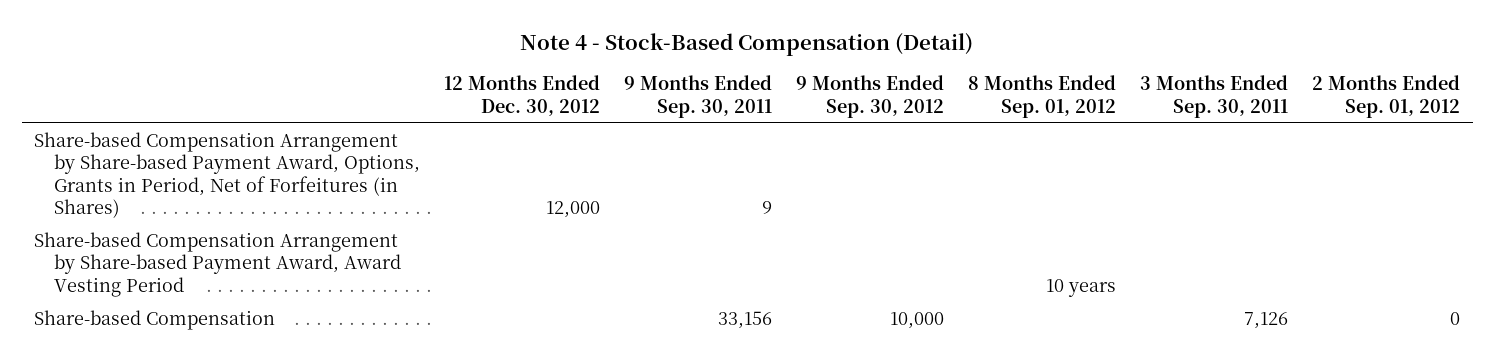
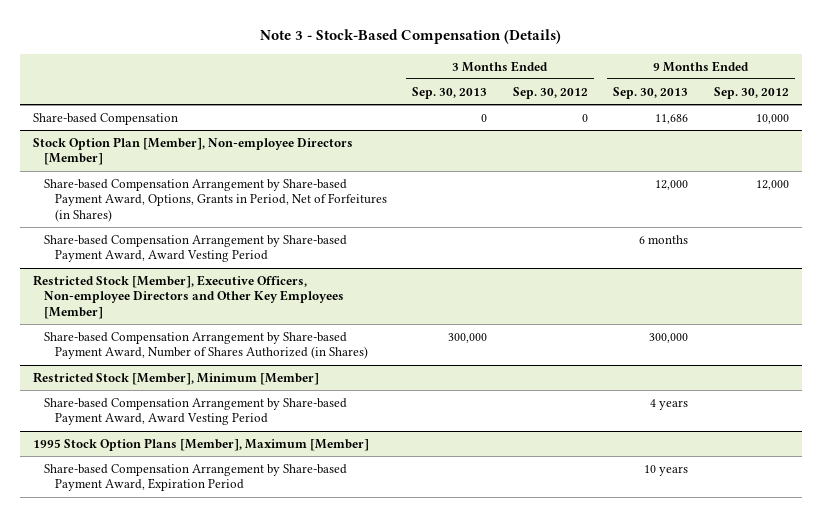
- Note 4 - Stock-Based Compensation (Detail)
+ Note 3 - Stock-Based Compensation (Details)
- | 12 Months Ended Dec. 30, 2012 | 9 Months Ended Sep. 30, 2011 | 9 Months Ended Sep. 30, 2012 | 8 Months Ended Sep. 01, 2012 | 3 Months Ended Sep. 30, 2011 | 2 Months Ended Sep. 01, 2012
+ | 3 Months Ended Sep. 30, 2013 | 3 Months Ended Sep. 30, 2012 | 9 Months Ended Sep. 30, 2013 | 9 Months Ended Sep. 30, 2012
- Share-based Compensation Arrangement by Share-based Payment Award, Options, Grants in Period, Net of Forfeitures (in Shares) | 12,000 | 9 | | | |
- Share-based Compensation Arrangement by Share-based Payment Award, Award Vesting Period | | | | 10 years | |
+ Stock Option Plan [Member], Non-employee Directors [Member]
+ Share-based Compensation Arrangement by Share-based Payment Award, Options, Grants in Period, Net of Forfeitures (in Shares) | | | 12,000 | 12,000
+ Share-based Compensation Arrangement by Share-based Payment Award, Award Vesting Period | | | 6 months |
+ Restricted Stock [Member], Executive Officers, Non-employee Directors and Other Key Employees [Member]
+ Share-based Compensation Arrangement by Share-based Payment Award, Number of Shares Authorized (in Shares) | 300,000 | | 300,000 |
+ Restricted Stock [Member], Minimum [Member]
+ Share-based Compensation Arrangement by Share-based Payment Award, Award Vesting Period | | | 4 years |
+ 1995 Stock Option Plans [Member], Maximum [Member]
+ Share-based Compensation Arrangement by Share-based Payment Award, Expiration Period | | | 10 years |

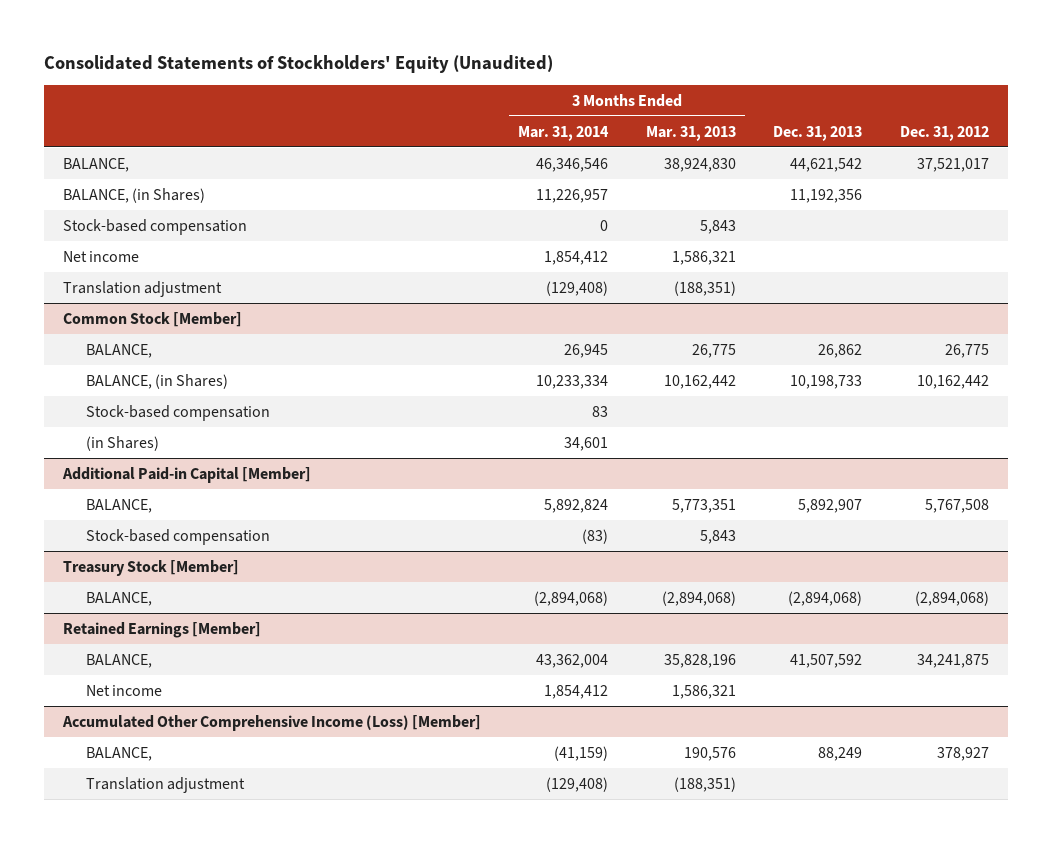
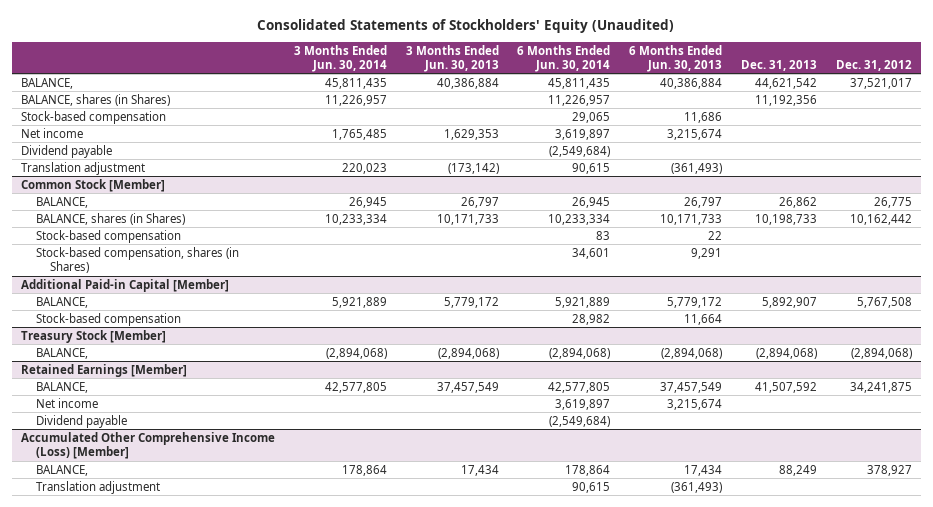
- | 3 Months Ended Mar. 31, 2014 | 3 Months Ended Mar. 31, 2013 | Dec. 31, 2013 | Dec. 31, 2012
+ | 3 Months Ended Jun. 30, 2014 | 3 Months Ended Jun. 30, 2013 | 6 Months Ended Jun. 30, 2014 | 6 Months Ended Jun. 30, 2013 | Dec. 31, 2013 | Dec. 31, 2012
- BALANCE, (in Shares) | 11,226,957 | | 11,192,356 |
+ BALANCE, shares (in Shares) | 11,226,957 | | 11,226,957 | | 11,192,356 |
+ Dividend payable | | | (2,549,684) | | |
@ Common Stock [Member]
- BALANCE, (in Shares) | 10,233,334 | 10,162,442 | 10,198,733 | 10,162,442
+ BALANCE, shares (in Shares) | 10,233,334 | 10,171,733 | 10,233,334 | 10,171,733 | 10,198,733 | 10,162,442
- (in Shares) | 34,601 | | |
+ Stock-based compensation, shares (in Shares) | | | 34,601 | 9,291 | |
@ Retained Earnings [Member]
+ Dividend payable | | | (2,549,684) | | |

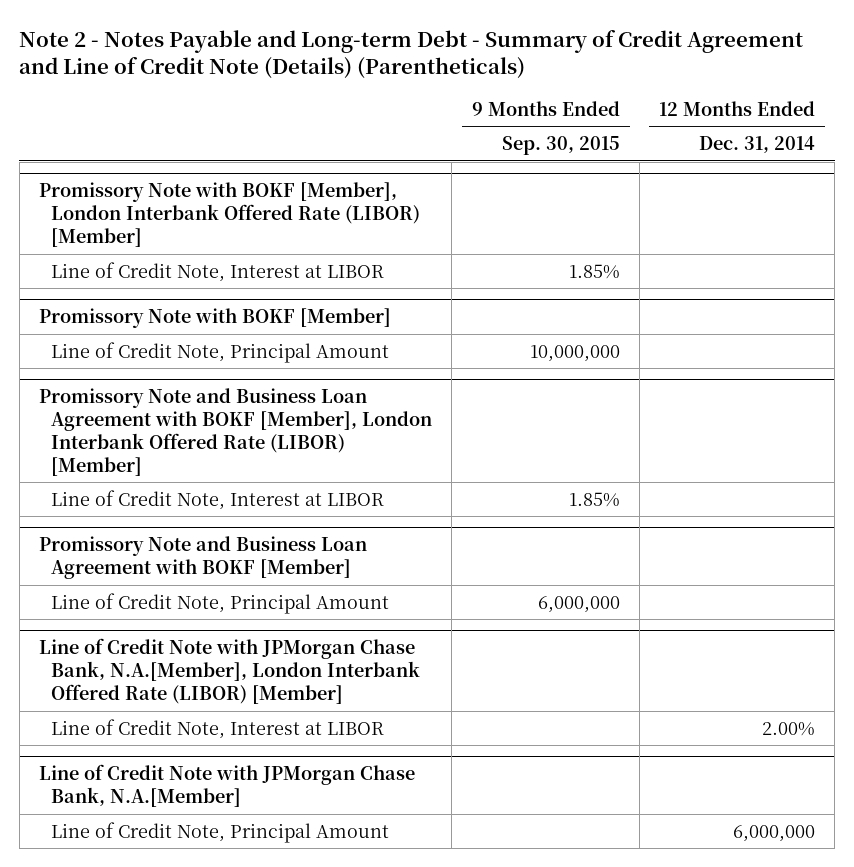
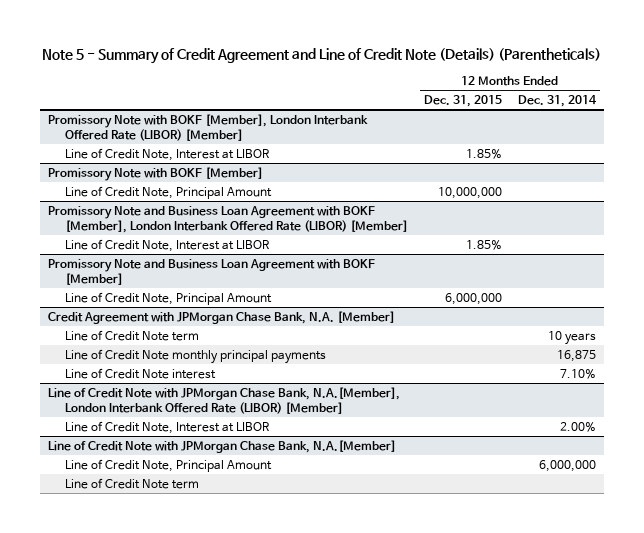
- Note 2 - Notes Payable and Long-term Debt - Summary of Credit Agreement and Line of Credit Note (Details) (Parentheticals)
+ Note 5 - Summary of Credit Agreement and Line of Credit Note (Details) (Parentheticals)
- | 9 Months Ended Sep. 30, 2015 | 12 Months Ended Dec. 31, 2014
+ | 12 Months Ended Dec. 31, 2015 | 12 Months Ended Dec. 31, 2014
+ Credit Agreement with JPMorgan Chase Bank, N.A. [Member]
+ Line of Credit Note term | | 10 years
+ Line of Credit Note monthly principal payments | | 16,875
+ Line of Credit Note interest | | 7.10%
@ Line of Credit Note with JPMorgan Chase Bank, N.A.[Member]
+ Line of Credit Note term

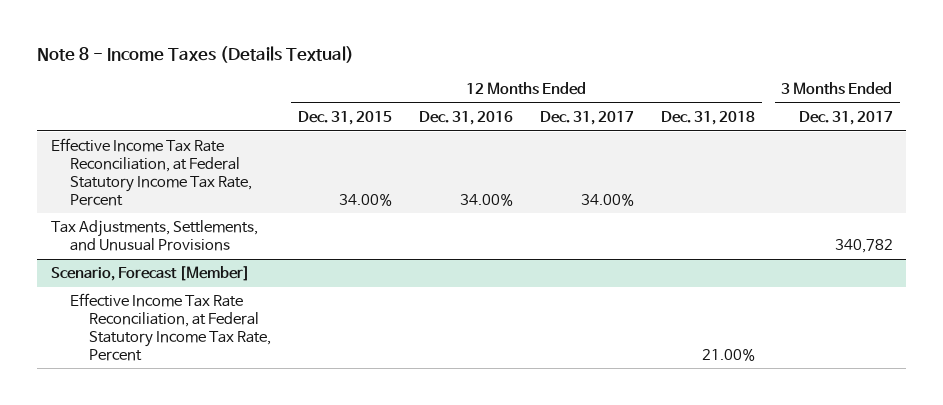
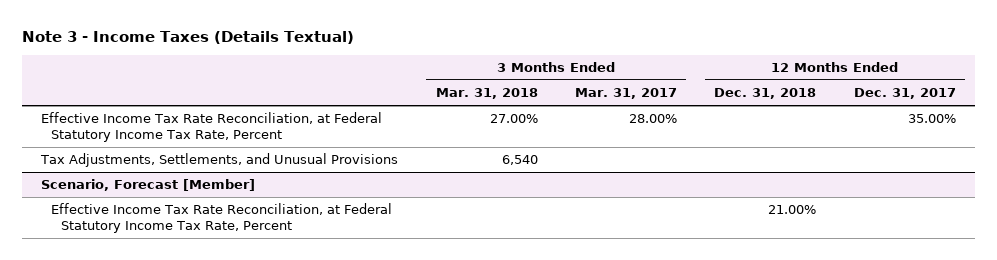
- Note 8 - Income Taxes (Details Textual)
+ Note 3 - Income Taxes (Details Textual)
- | 12 Months Ended Dec. 31, 2015 | 12 Months Ended Dec. 31, 2016 | 12 Months Ended Dec. 31, 2017 | 12 Months Ended Dec. 31, 2018 | 3 Months Ended Dec. 31, 2017
+ | 3 Months Ended Mar. 31, 2018 | 3 Months Ended Mar. 31, 2017 | 12 Months Ended Dec. 31, 2018 | 12 Months Ended Dec. 31, 2017
- Effective Income Tax Rate Reconciliation, at Federal Statutory Income Tax Rate, Percent | 34.00% | 34.00% | 34.00% | |
+ Effective Income Tax Rate Reconciliation, at Federal Statutory Income Tax Rate, Percent | 27.00% | 28.00% | | 35.00%

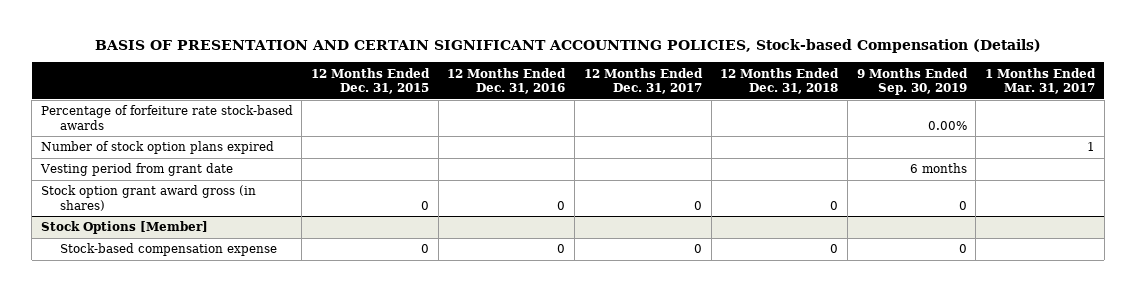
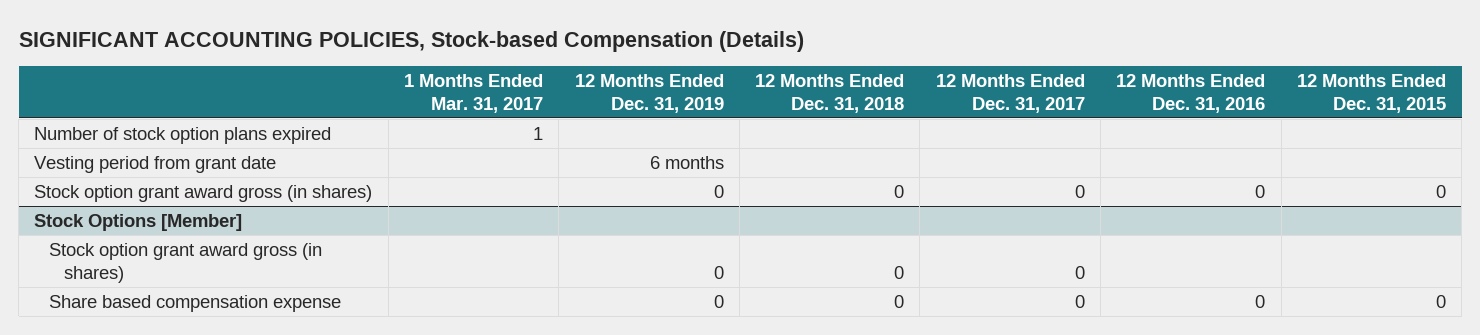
- BASIS OF PRESENTATION AND CERTAIN SIGNIFICANT ACCOUNTING POLICIES, Stock-based Compensation (Details)
+ SIGNIFICANT ACCOUNTING POLICIES, Stock-based Compensation (Details)
- | 12 Months Ended Dec. 31, 2015 | 12 Months Ended Dec. 31, 2016 | 12 Months Ended Dec. 31, 2017 | 12 Months Ended Dec. 31, 2018 | 9 Months Ended Sep. 30, 2019 | 1 Months Ended Mar. 31, 2017
+ | 1 Months Ended Mar. 31, 2017 | 12 Months Ended Dec. 31, 2019 | 12 Months Ended Dec. 31, 2018 | 12 Months Ended Dec. 31, 2017 | 12 Months Ended Dec. 31, 2016 | 12 Months Ended Dec. 31, 2015
- Percentage of forfeiture rate stock-based awards | | | | | 0.00% |
@ Stock Options [Member]
- Stock-based compensation expense | 0 | 0 | 0 | 0 | 0 |
+ Stock option grant award gross (in shares) | | 0 | 0 | 0 | |
+ Share based compensation expense | | 0 | 0 | 0 | 0 | 0

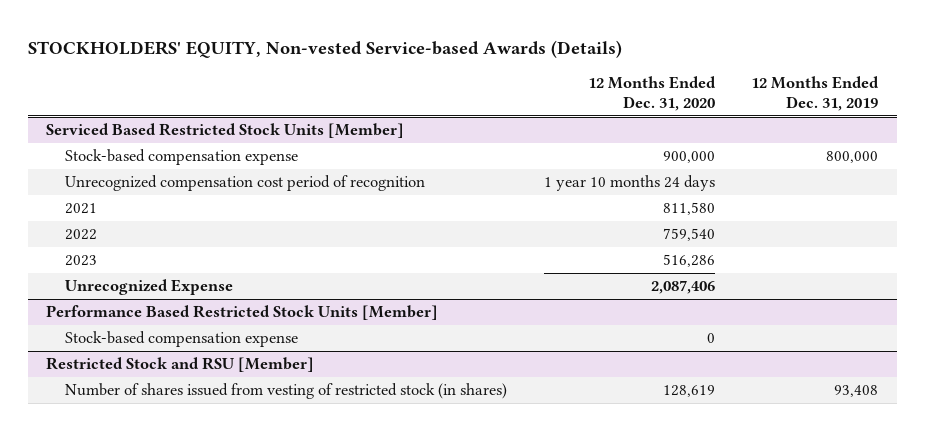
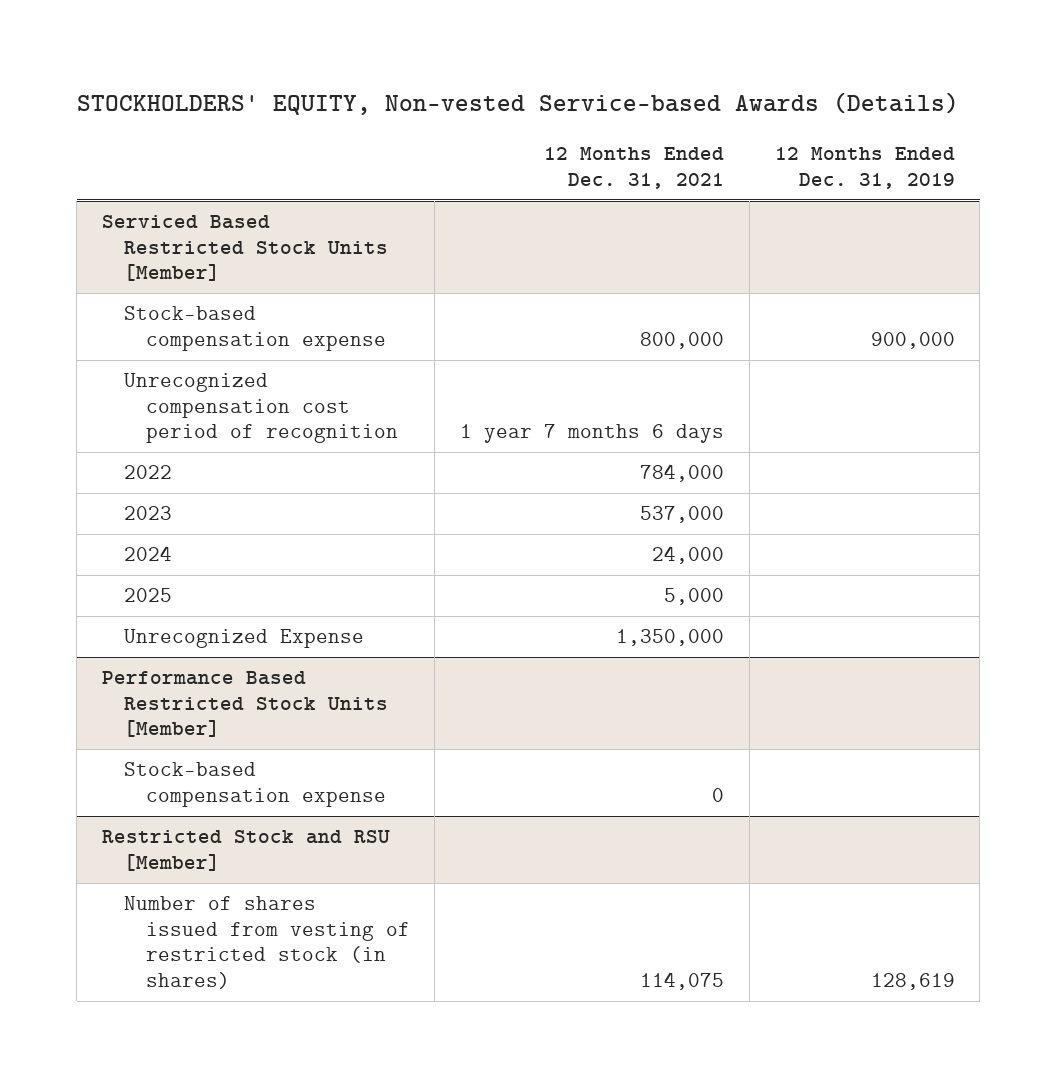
- | 12 Months Ended Dec. 31, 2020 | 12 Months Ended Dec. 31, 2019
+ | 12 Months Ended Dec. 31, 2021 | 12 Months Ended Dec. 31, 2019
@ Serviced Based Restricted Stock Units [Member]
- Stock-based compensation expense | 900,000 | 800,000
+ Stock-based compensation expense | 800,000 | 900,000
- 2021 | 811,580 |
+ 2024 | 24,000 |
+ 2025 | 5,000 |
@ Restricted Stock and RSU [Member]
- Number of shares issued from vesting of restricted stock (in shares) | 128,619 | 93,408
+ Number of shares issued from vesting of restricted stock (in shares) | 114,075 | 128,619

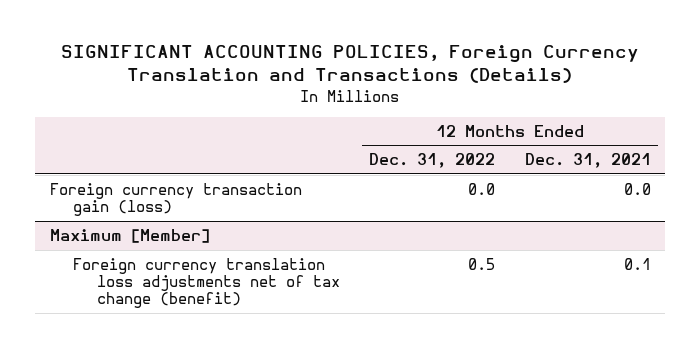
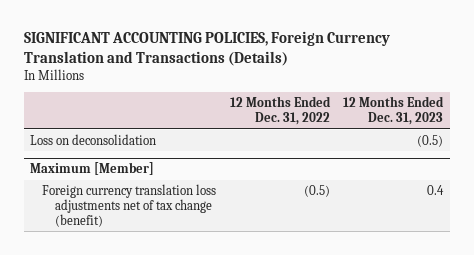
- | 12 Months Ended Dec. 31, 2022 | 12 Months Ended Dec. 31, 2021
+ | 12 Months Ended Dec. 31, 2022 | 12 Months Ended Dec. 31, 2023
- Foreign currency transaction gain (loss) | 0.0 | 0.0
+ Loss on deconsolidation | | (0.5)
@ Maximum [Member]
- Foreign currency translation loss adjustments net of tax change (benefit) | 0.5 | 0.1
+ Foreign currency translation loss adjustments net of tax change (benefit) | (0.5) | 0.4

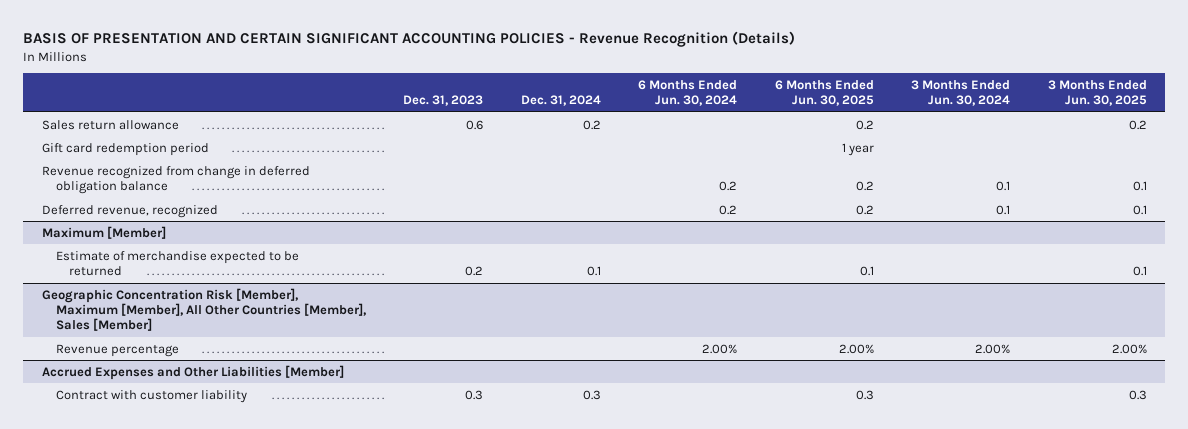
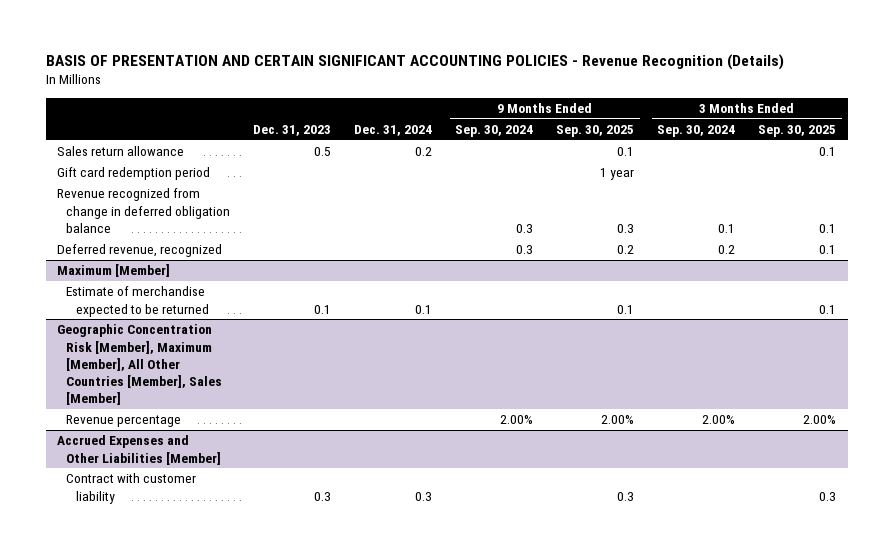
- | Dec. 31, 2023 | Dec. 31, 2024 | 6 Months Ended Jun. 30, 2024 | 6 Months Ended Jun. 30, 2025 | 3 Months Ended Jun. 30, 2024 | 3 Months Ended Jun. 30, 2025
+ | Dec. 31, 2023 | Dec. 31, 2024 | 9 Months Ended Sep. 30, 2024 | 9 Months Ended Sep. 30, 2025 | 3 Months Ended Sep. 30, 2024 | 3 Months Ended Sep. 30, 2025
- Sales return allowance | 0.6 | 0.2 | | 0.2 | | 0.2
+ Sales return allowance | 0.5 | 0.2 | | 0.1 | | 0.1
@ Maximum [Member]
- Estimate of merchandise expected to be returned | 0.2 | 0.1 | | 0.1 | | 0.1
+ Estimate of merchandise expected to be returned | 0.1 | 0.1 | | 0.1 | | 0.1

